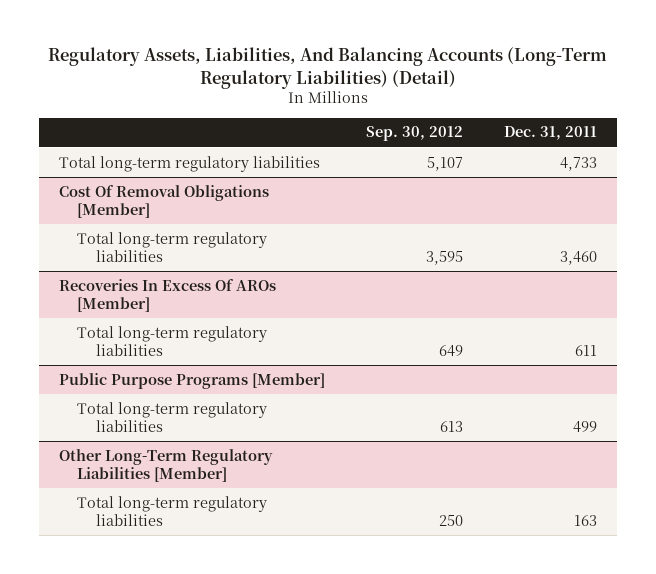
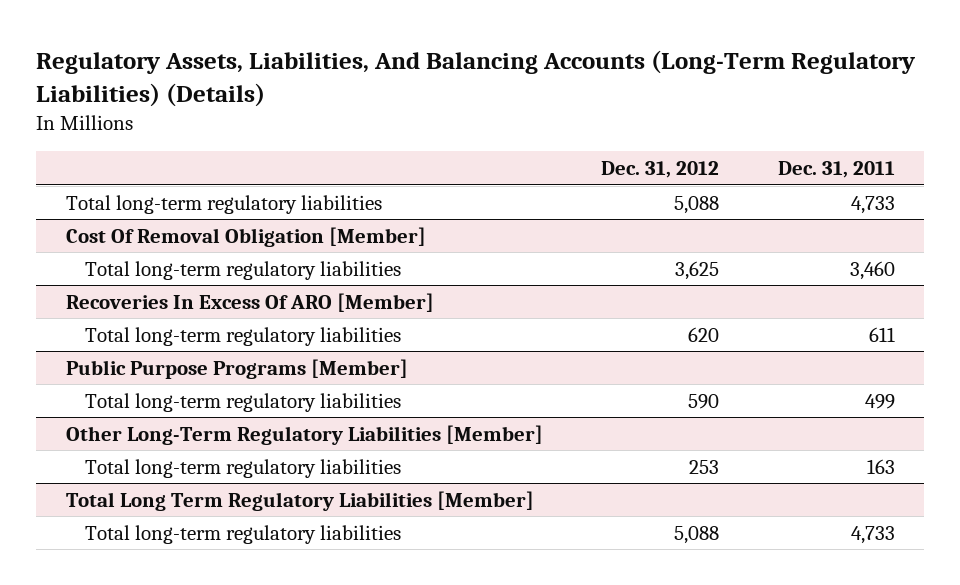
- Regulatory Assets, Liabilities, And Balancing Accounts (Long-Term Regulatory Liabilities) (Detail)
+ Regulatory Assets, Liabilities, And Balancing Accounts (Long-Term Regulatory Liabilities) (Details)
- | Sep. 30, 2012 | Dec. 31, 2011
+ | Dec. 31, 2012 | Dec. 31, 2011
- Cost Of Removal Obligations [Member]
+ Cost Of Removal Obligation [Member]
- Recoveries In Excess Of AROs [Member]
+ Recoveries In Excess Of ARO [Member]
+ Total Long Term Regulatory Liabilities [Member]
+ Total long-term regulatory liabilities | 5,088 | 4,733

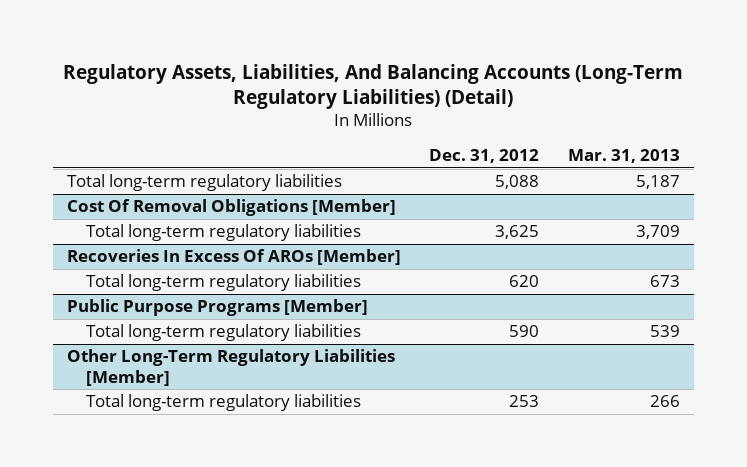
- Regulatory Assets, Liabilities, And Balancing Accounts (Long-Term Regulatory Liabilities) (Details)
+ Regulatory Assets, Liabilities, And Balancing Accounts (Long-Term Regulatory Liabilities) (Detail)
- | Dec. 31, 2012 | Dec. 31, 2011
+ | Dec. 31, 2012 | Mar. 31, 2013
- Cost Of Removal Obligation [Member]
+ Cost Of Removal Obligations [Member]
- Recoveries In Excess Of ARO [Member]
+ Recoveries In Excess Of AROs [Member]
- Total Long Term Regulatory Liabilities [Member]
- Total long-term regulatory liabilities | 5,088 | 4,733

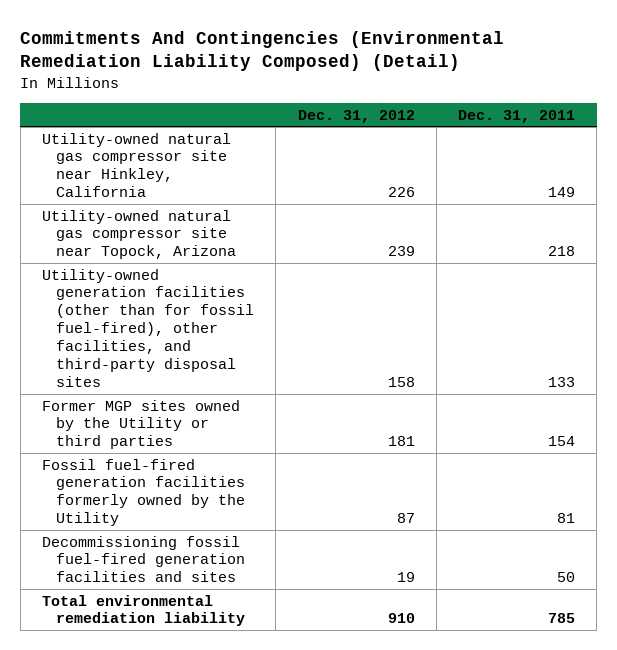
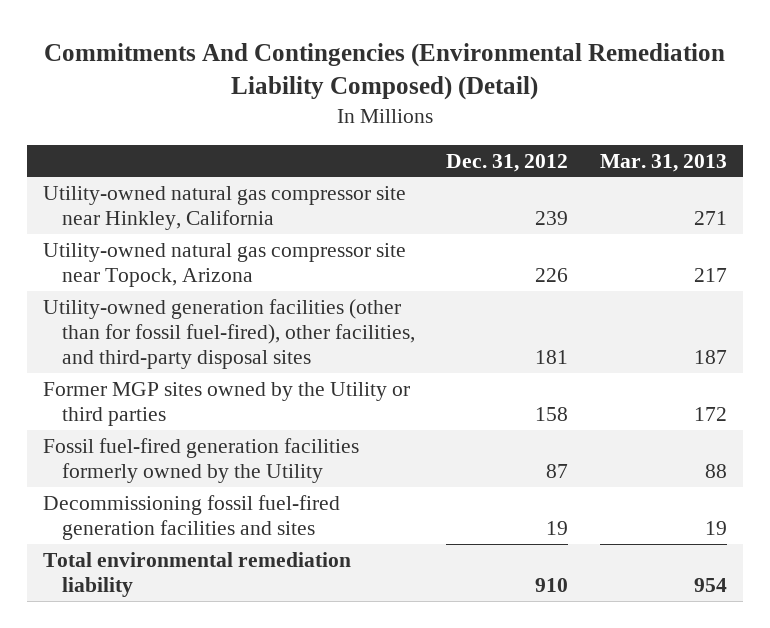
- | Dec. 31, 2012 | Dec. 31, 2011
+ | Dec. 31, 2012 | Mar. 31, 2013
- Utility-owned natural gas compressor site near Hinkley, California | 226 | 149
- Utility-owned natural gas compressor site near Topock, Arizona | 239 | 218
- Utility-owned generation facilities (other than for fossil fuel-fired), other facilities, and third-party disposal sites | 158 | 133
- Former MGP sites owned by the Utility or third parties | 181 | 154
+ Utility-owned natural gas compressor site near Hinkley, California | 239 | 271
+ Utility-owned natural gas compressor site near Topock, Arizona | 226 | 217
+ Utility-owned generation facilities (other than for fossil fuel-fired), other facilities, and third-party disposal sites | 181 | 187
+ Former MGP sites owned by the Utility or third parties | 158 | 172

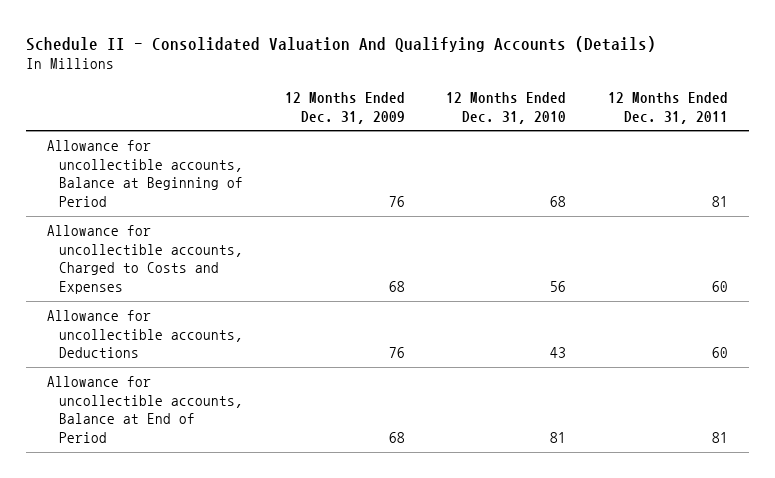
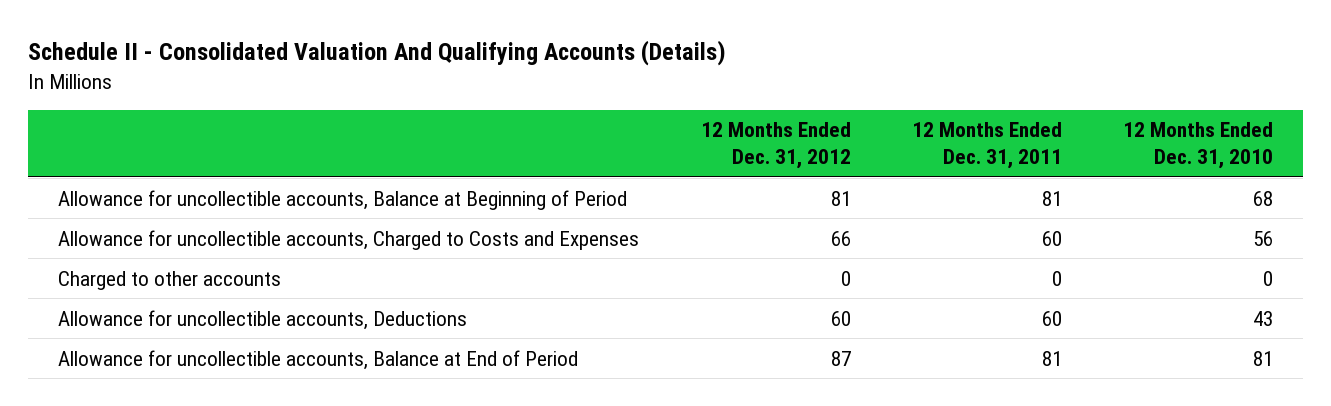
- | 12 Months Ended Dec. 31, 2009 | 12 Months Ended Dec. 31, 2010 | 12 Months Ended Dec. 31, 2011
+ | 12 Months Ended Dec. 31, 2012 | 12 Months Ended Dec. 31, 2011 | 12 Months Ended Dec. 31, 2010
+ Charged to other accounts | 0 | 0 | 0

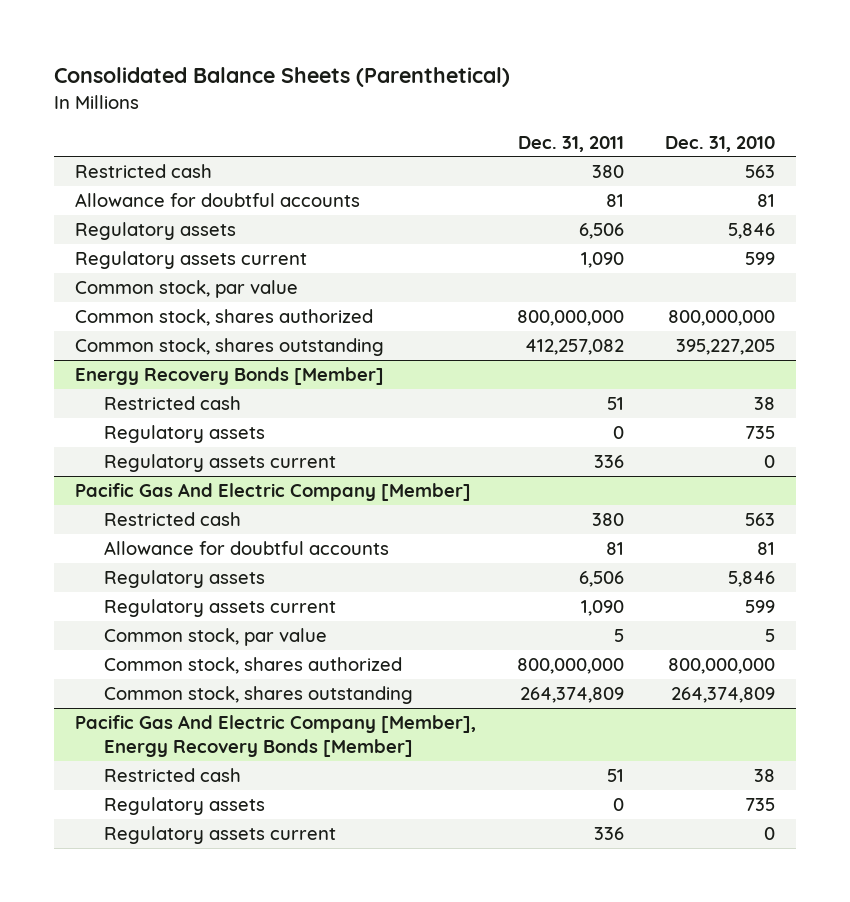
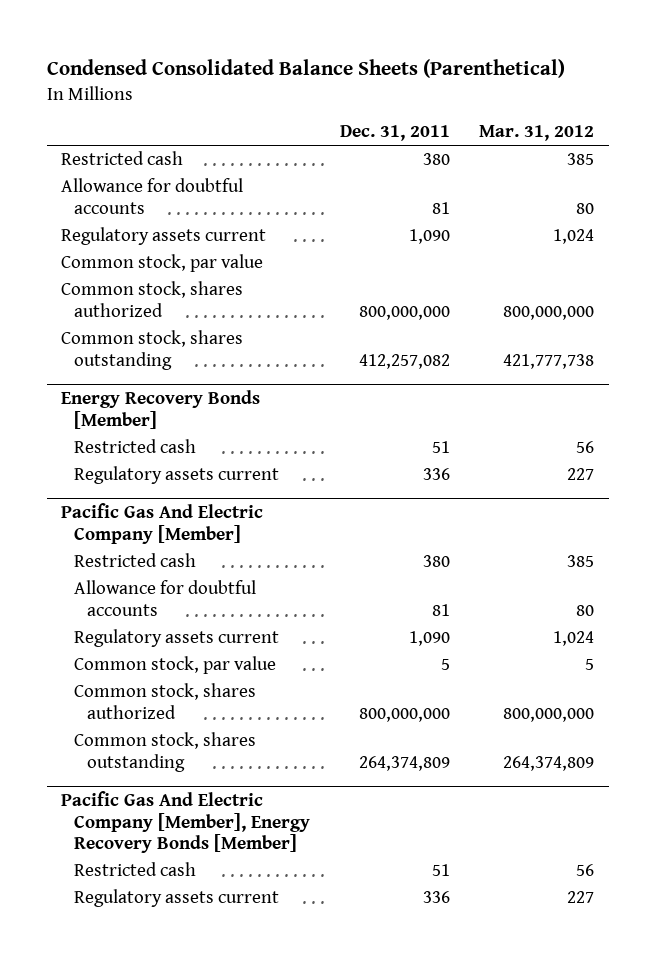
- Consolidated Balance Sheets (Parenthetical)
+ Condensed Consolidated Balance Sheets (Parenthetical)
- | Dec. 31, 2011 | Dec. 31, 2010
+ | Dec. 31, 2011 | Mar. 31, 2012
- Regulatory assets | 6,506 | 5,846
@ Energy Recovery Bonds [Member]
- Regulatory assets | 0 | 735
@ Pacific Gas And Electric Company [Member]
- Regulatory assets | 6,506 | 5,846
@ Pacific Gas And Electric Company [Member], Energy Recovery Bonds [Member]
- Regulatory assets | 0 | 735

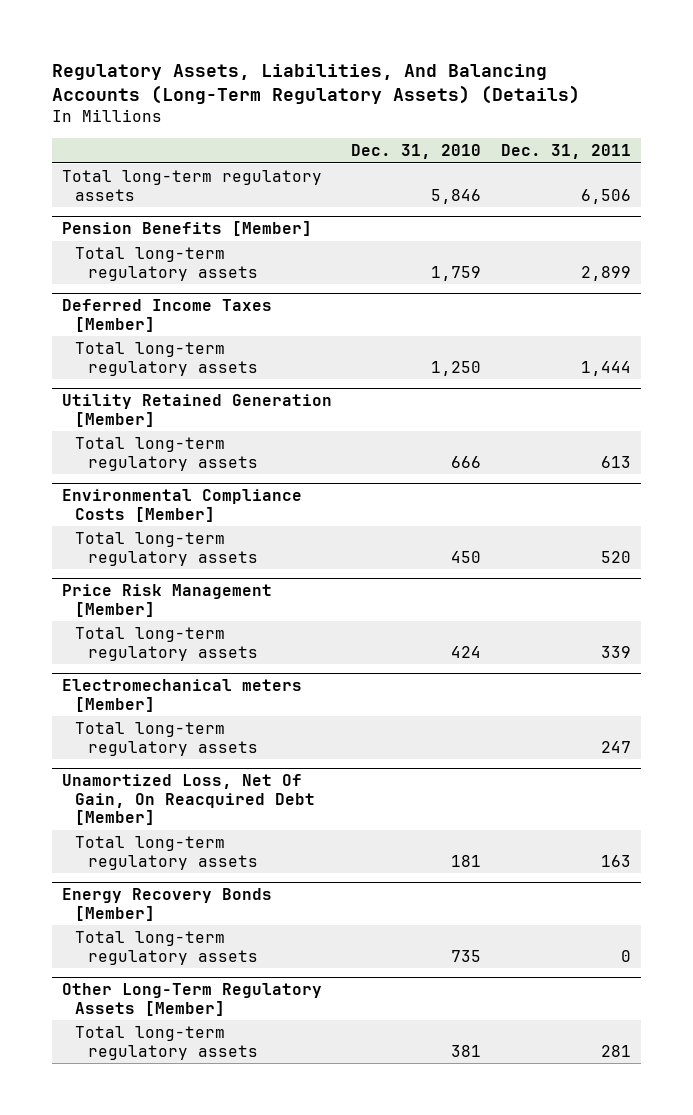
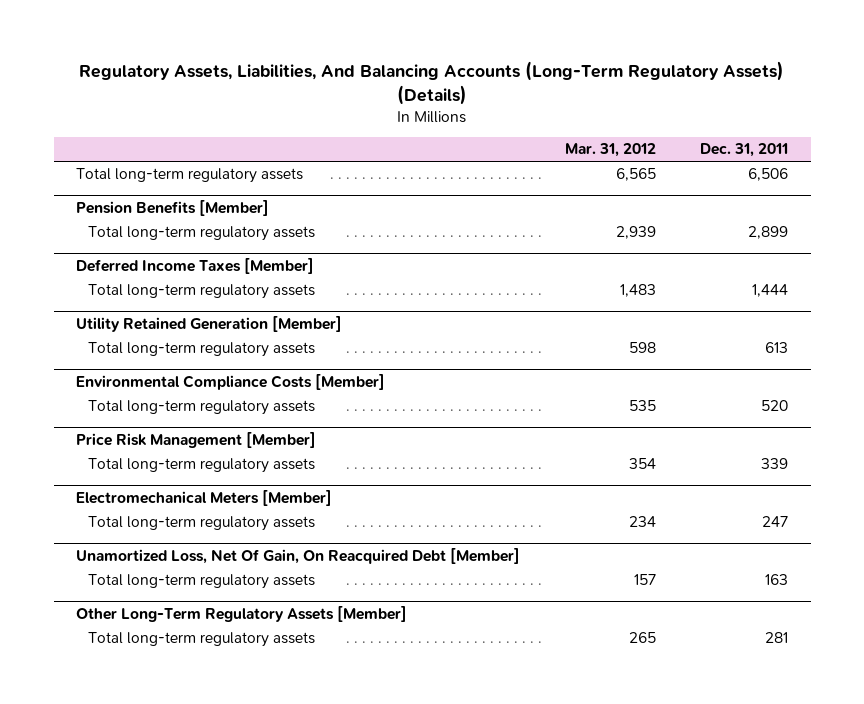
- | Dec. 31, 2010 | Dec. 31, 2011
+ | Mar. 31, 2012 | Dec. 31, 2011
- Electromechanical meters [Member]
+ Electromechanical Meters [Member]
- Energy Recovery Bonds [Member]
- Total long-term regulatory assets | 735 | 0

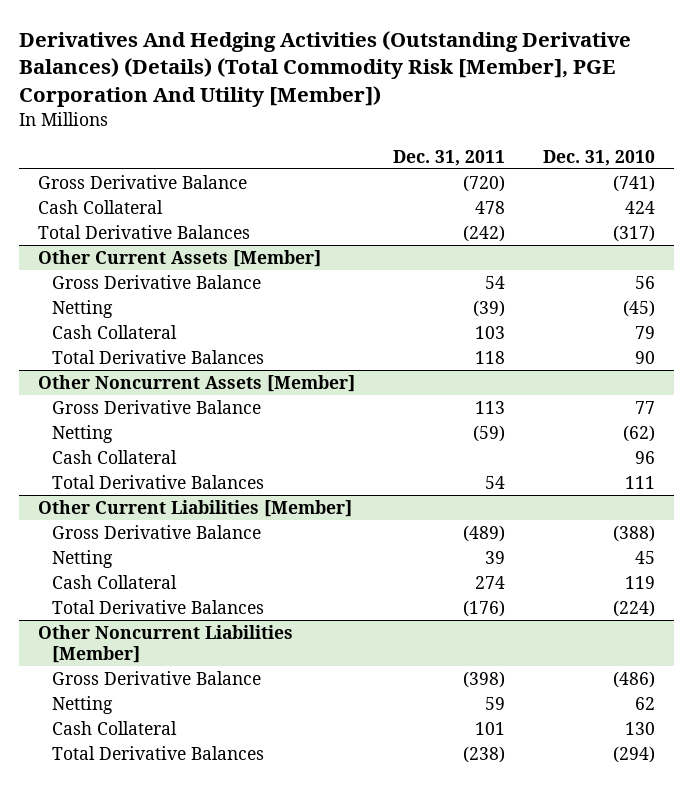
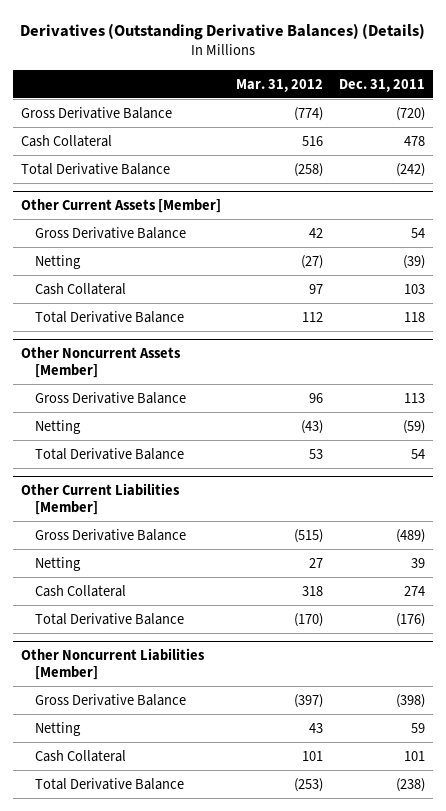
- Derivatives And Hedging Activities (Outstanding Derivative Balances) (Details) (Total Commodity Risk [Member], PGE Corporation And Utility [Member])
+ Derivatives (Outstanding Derivative Balances) (Details)
- | Dec. 31, 2011 | Dec. 31, 2010
+ | Mar. 31, 2012 | Dec. 31, 2011
- Total Derivative Balances | (242) | (317)
+ Total Derivative Balance | (258) | (242)
@ Other Current Assets [Member]
- Total Derivative Balances | 118 | 90
+ Total Derivative Balance | 112 | 118
@ Other Noncurrent Assets [Member]
- Cash Collateral | | 96
- Total Derivative Balances | 54 | 111
+ Total Derivative Balance | 53 | 54
@ Other Current Liabilities [Member]
- Total Derivative Balances | (176) | (224)
+ Total Derivative Balance | (170) | (176)
@ Other Noncurrent Liabilities [Member]
- Total Derivative Balances | (238) | (294)
+ Total Derivative Balance | (253) | (238)

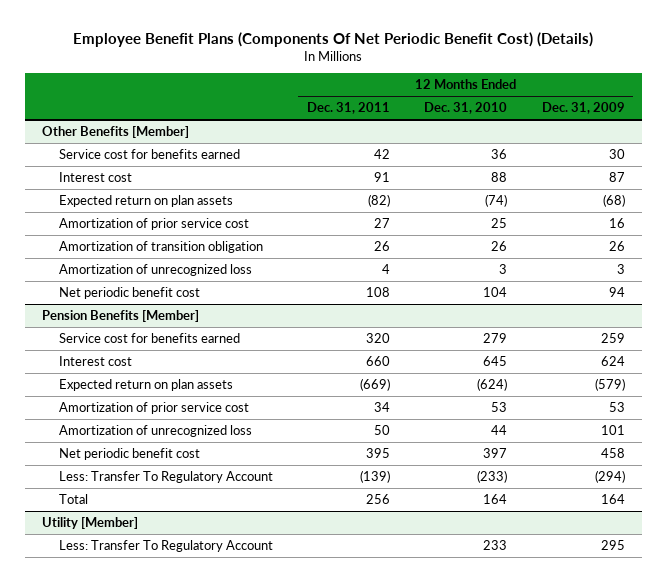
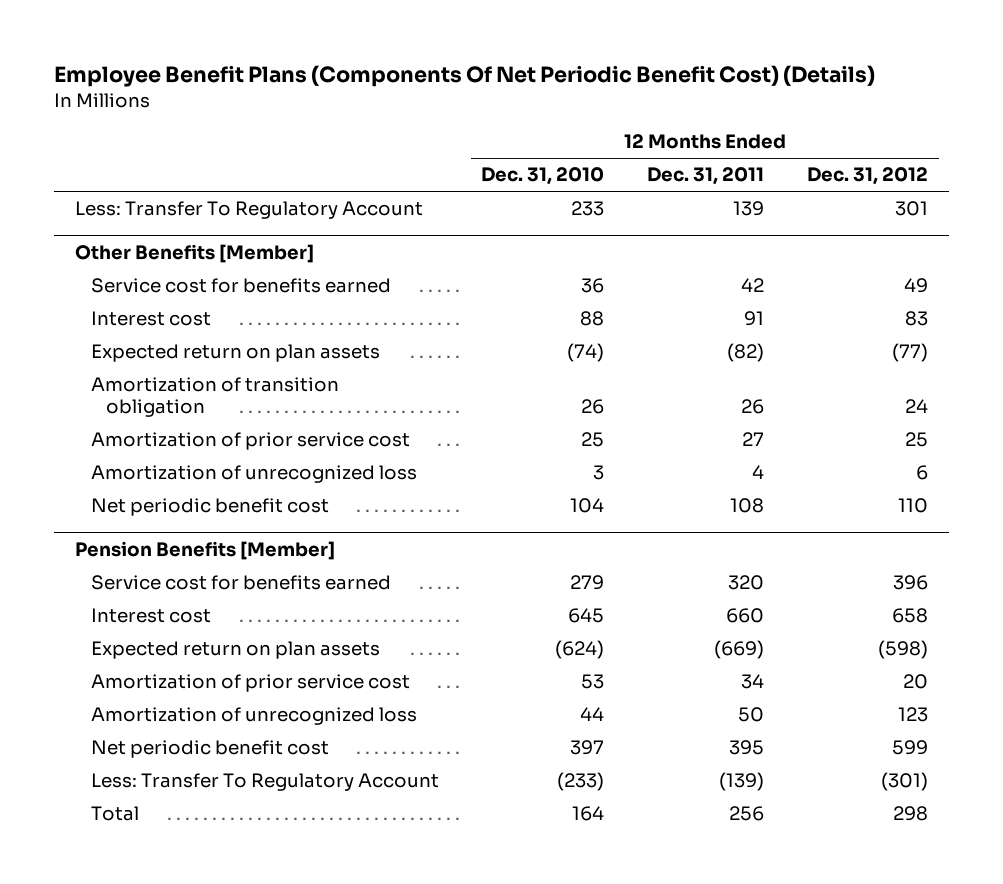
- | 12 Months Ended Dec. 31, 2011 | 12 Months Ended Dec. 31, 2010 | 12 Months Ended Dec. 31, 2009
+ | 12 Months Ended Dec. 31, 2010 | 12 Months Ended Dec. 31, 2011 | 12 Months Ended Dec. 31, 2012
+ Less: Transfer To Regulatory Account | 233 | 139 | 301
@ Other Benefits [Member]
moved down: Amortization of prior service cost | 25 | 27 | 25
- Utility [Member]
- Less: Transfer To Regulatory Account | | 233 | 295

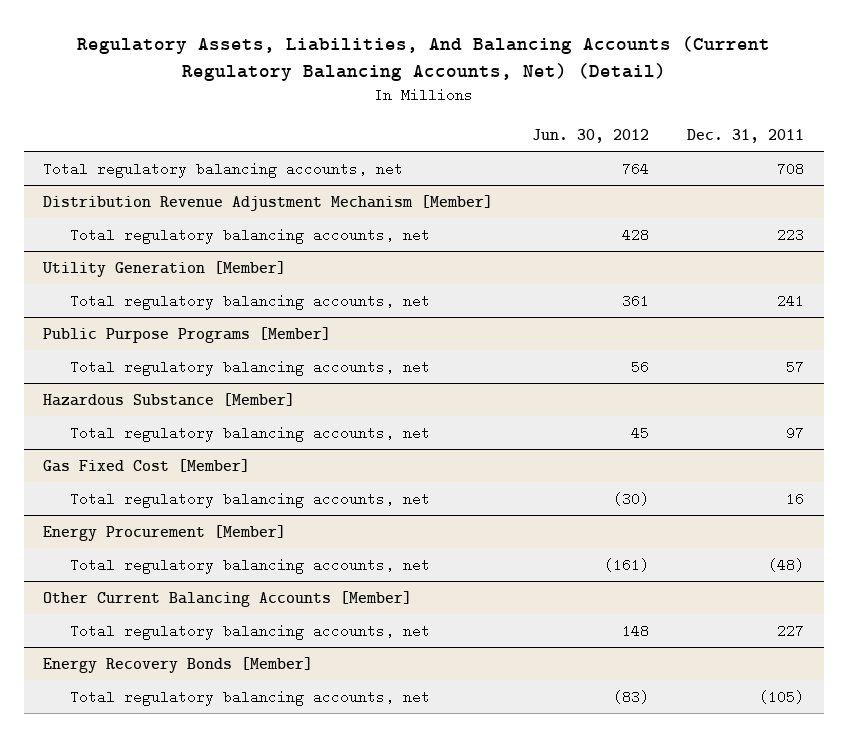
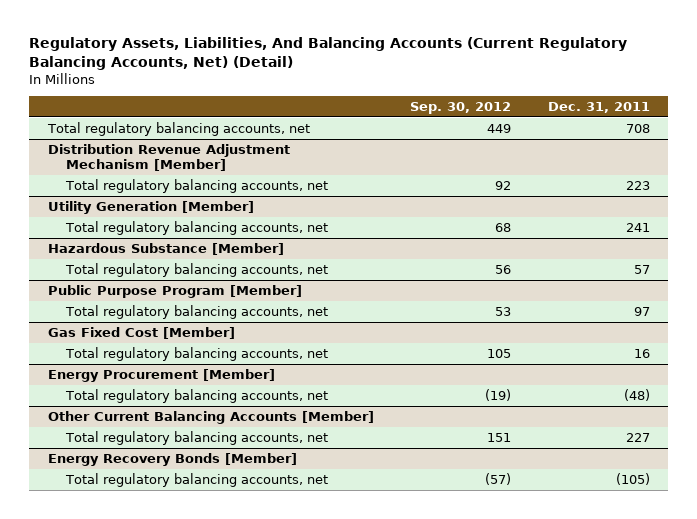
- | Jun. 30, 2012 | Dec. 31, 2011
+ | Sep. 30, 2012 | Dec. 31, 2011
- Public Purpose Programs [Member]
- Total regulatory balancing accounts, net | 56 | 57
@ Hazardous Substance [Member]
+ Total regulatory balancing accounts, net | 56 | 57
+ Public Purpose Program [Member]

